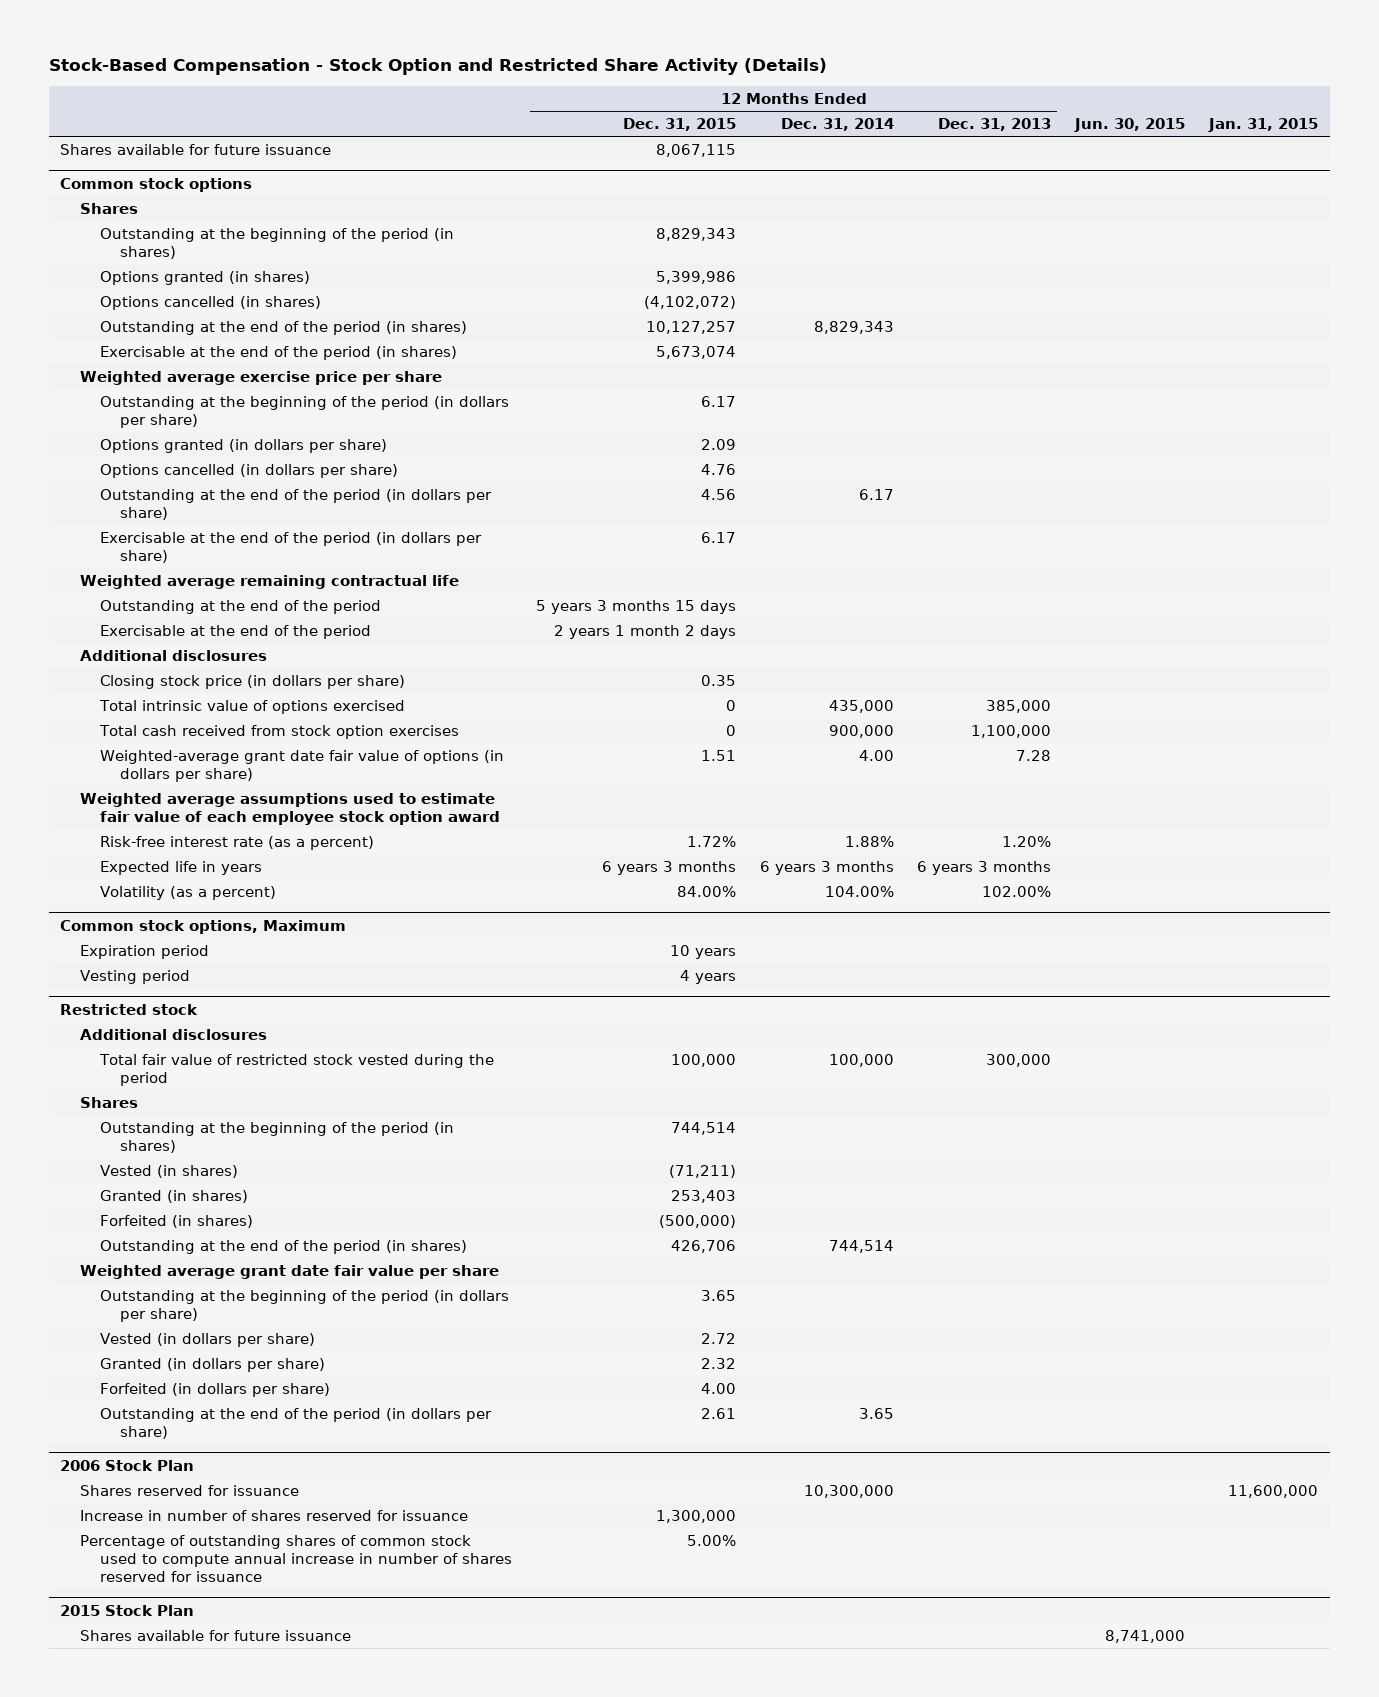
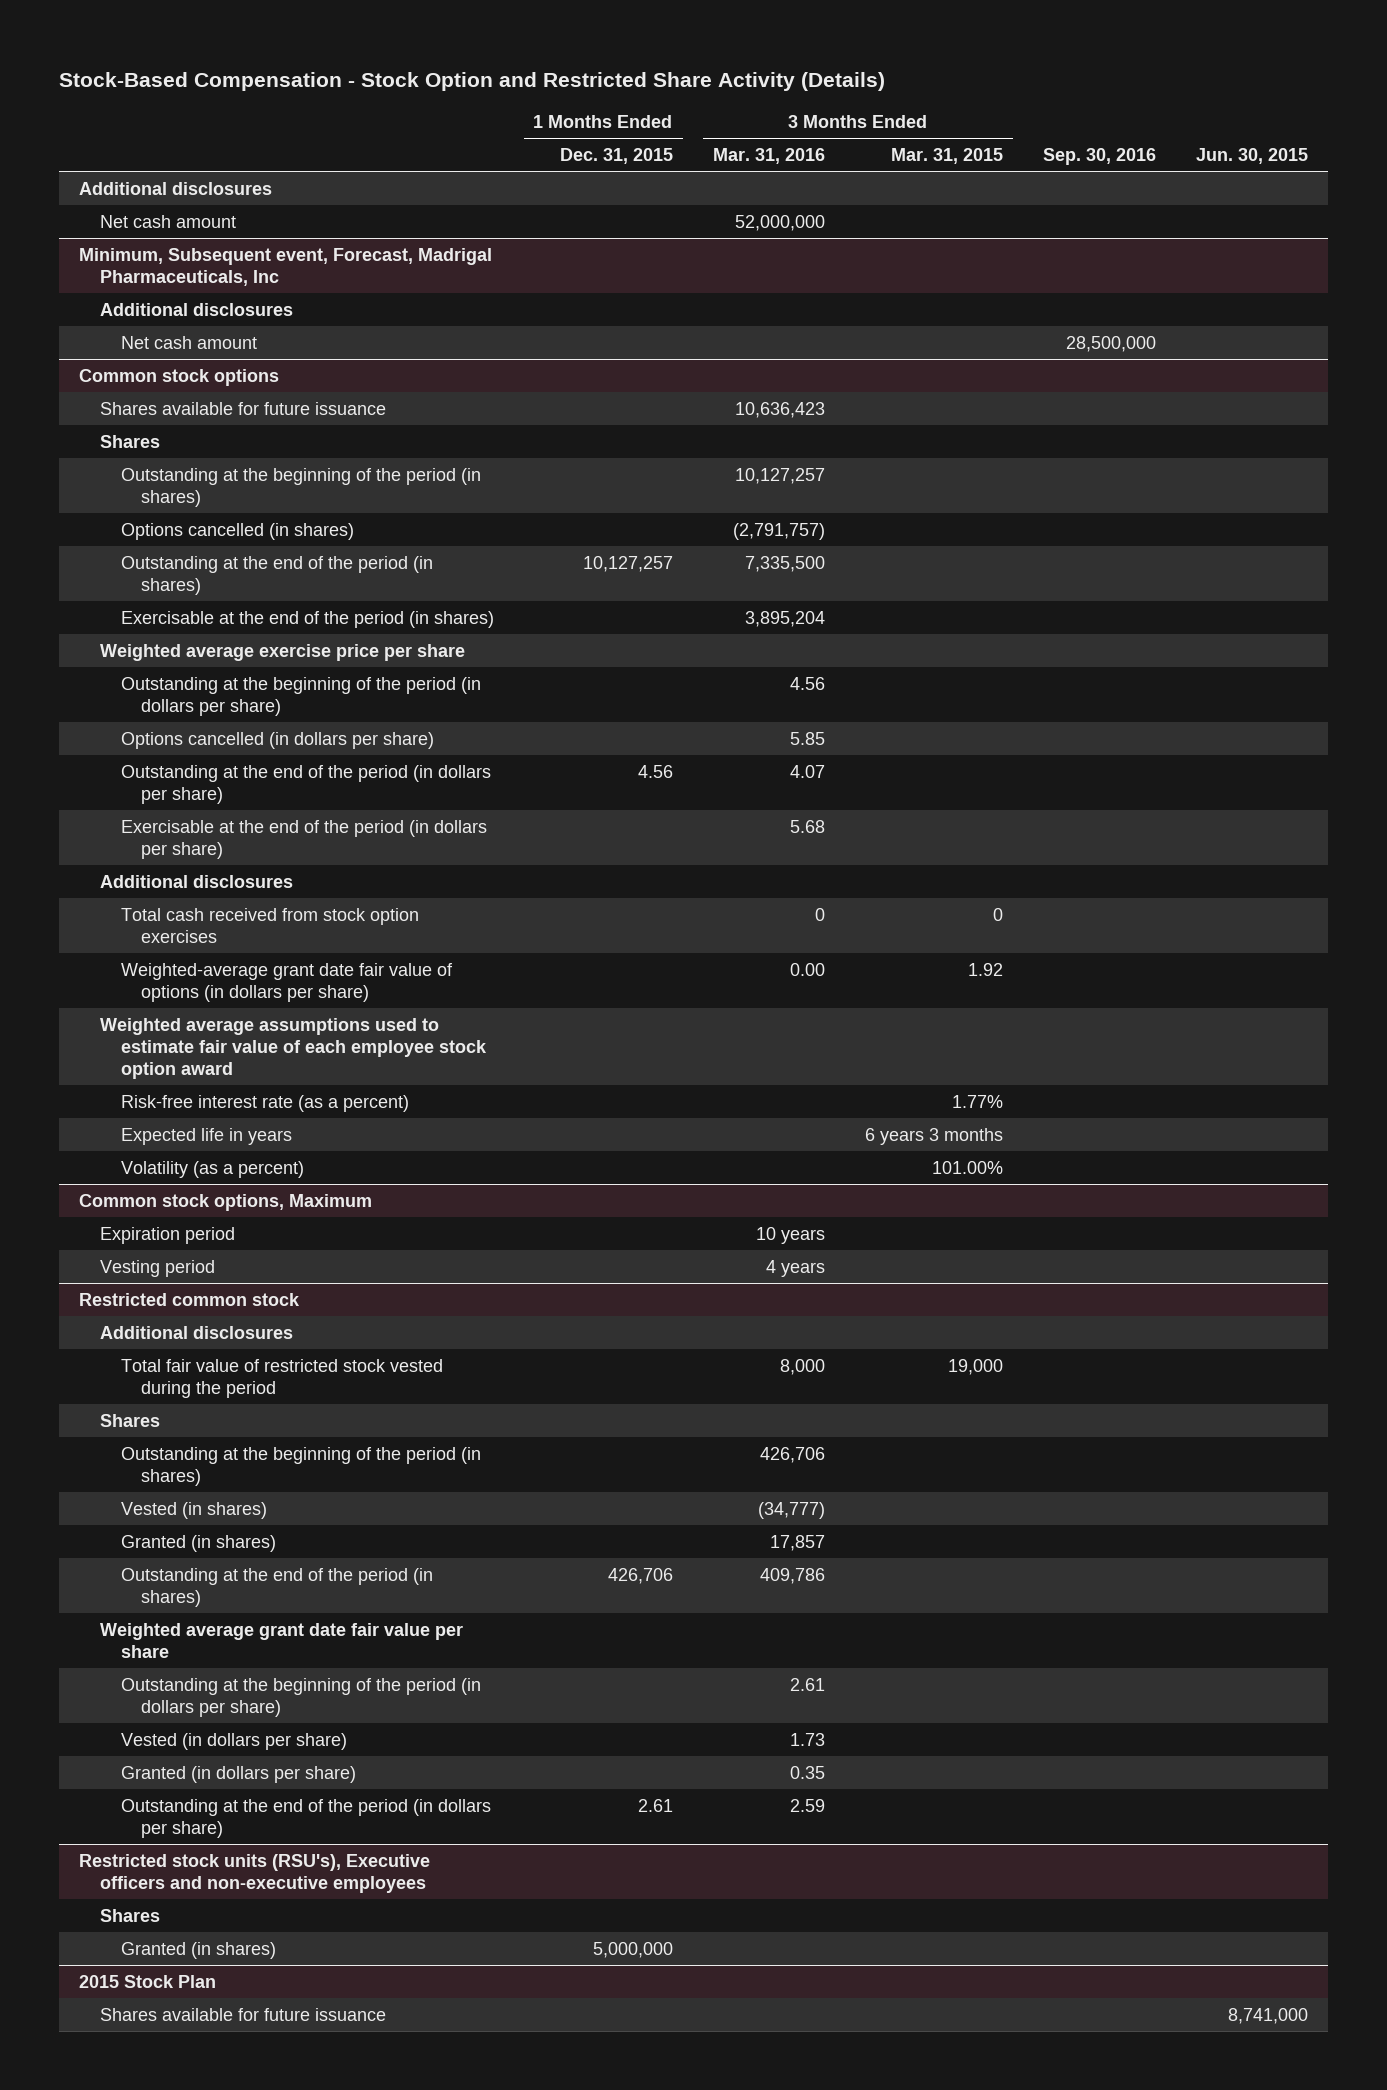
- | 12 Months Ended Dec. 31, 2015 | 12 Months Ended Dec. 31, 2014 | 12 Months Ended Dec. 31, 2013 | Jun. 30, 2015 | Jan. 31, 2015
+ | 1 Months Ended Dec. 31, 2015 | 3 Months Ended Mar. 31, 2016 | 3 Months Ended Mar. 31, 2015 | Sep. 30, 2016 | Jun. 30, 2015
- Shares available for future issuance | 8,067,115 | | | |
+ Additional disclosures
+ Net cash amount | | 52,000,000 | | |
+ Minimum, Subsequent event, Forecast, Madrigal Pharmaceuticals, Inc
+ Additional disclosures
+ Net cash amount | | | | 28,500,000 |
@ Common stock options
+ Shares available for future issuance | | 10,636,423 | | |
- Options granted (in shares) | 5,399,986 | | | |
- Options granted (in dollars per share) | 2.09 | | | |
- Weighted average remaining contractual life
- Outstanding at the end of the period | 5 years 3 months 15 days | | | |
- Exercisable at the end of the period | 2 years 1 month 2 days | | | |
- Closing stock price (in dollars per share) | 0.35 | | | |
- Total intrinsic value of options exercised | 0 | 435,000 | 385,000 | |
- Restricted stock
+ Restricted common stock
- Forfeited (in shares) | (500,000) | | | |
- Forfeited (in dollars per share) | 4.00 | | | |
- 2006 Stock Plan
- Shares reserved for issuance | | 10,300,000 | | | 11,600,000
- Increase in number of shares reserved for issuance | 1,300,000 | | | |
- Percentage of outstanding shares of common stock used to compute annual increase in number of shares reserved for issuance | 5.00% | | | |
+ Restricted stock units (RSU's), Executive officers and non-executive employees
+ Shares
+ Granted (in shares) | 5,000,000 | | | |

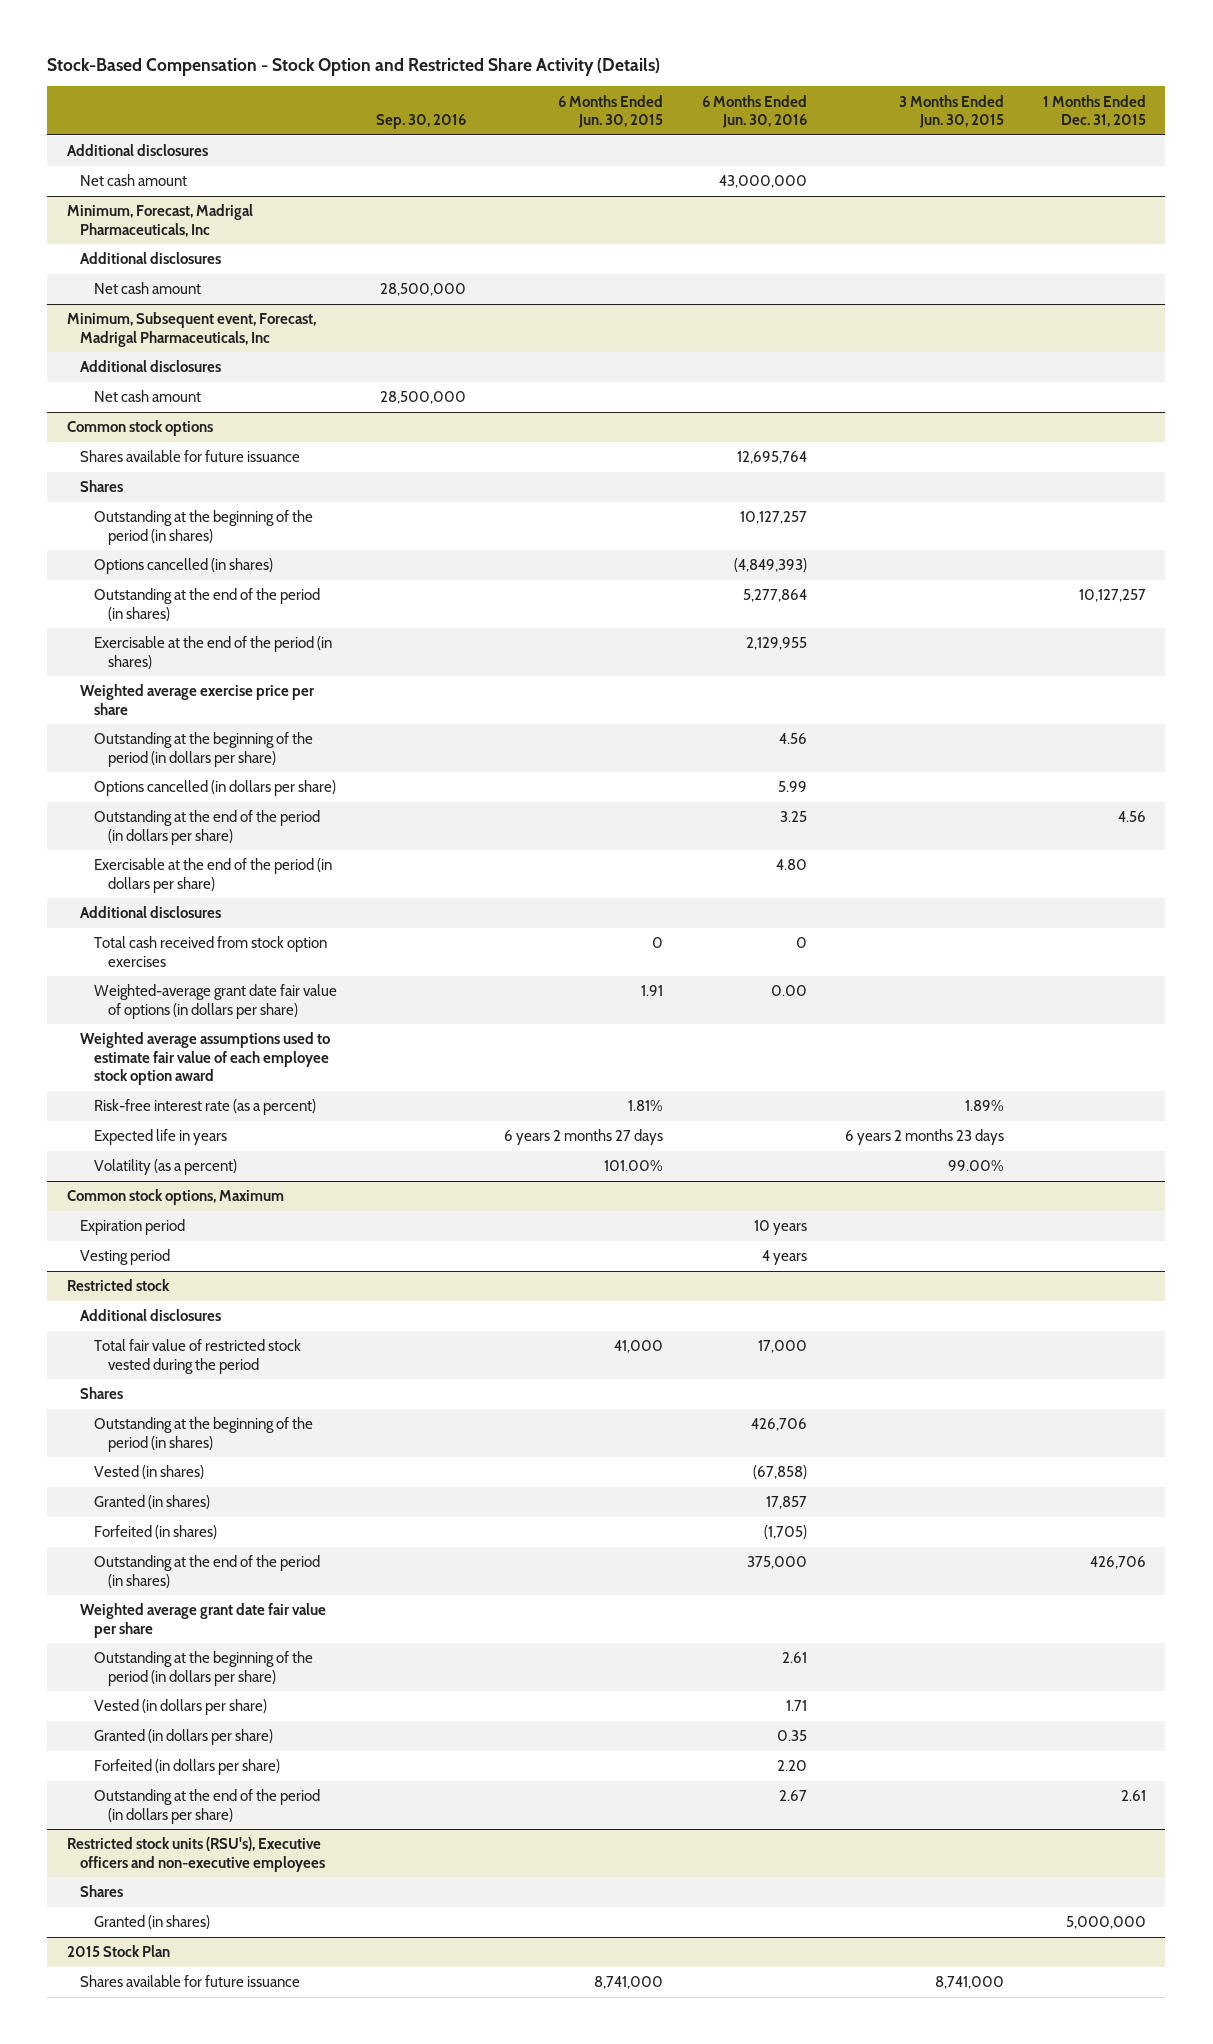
- | 1 Months Ended Dec. 31, 2015 | 3 Months Ended Mar. 31, 2016 | 3 Months Ended Mar. 31, 2015 | Sep. 30, 2016 | Jun. 30, 2015
+ | Sep. 30, 2016 | 6 Months Ended Jun. 30, 2015 | 6 Months Ended Jun. 30, 2016 | 3 Months Ended Jun. 30, 2015 | 1 Months Ended Dec. 31, 2015
+ Minimum, Forecast, Madrigal Pharmaceuticals, Inc
+ Additional disclosures
+ Net cash amount | 28,500,000 | | | |
- Restricted common stock
+ Restricted stock
+ Forfeited (in shares) | | | (1,705) | |
+ Forfeited (in dollars per share) | | | 2.20 | |

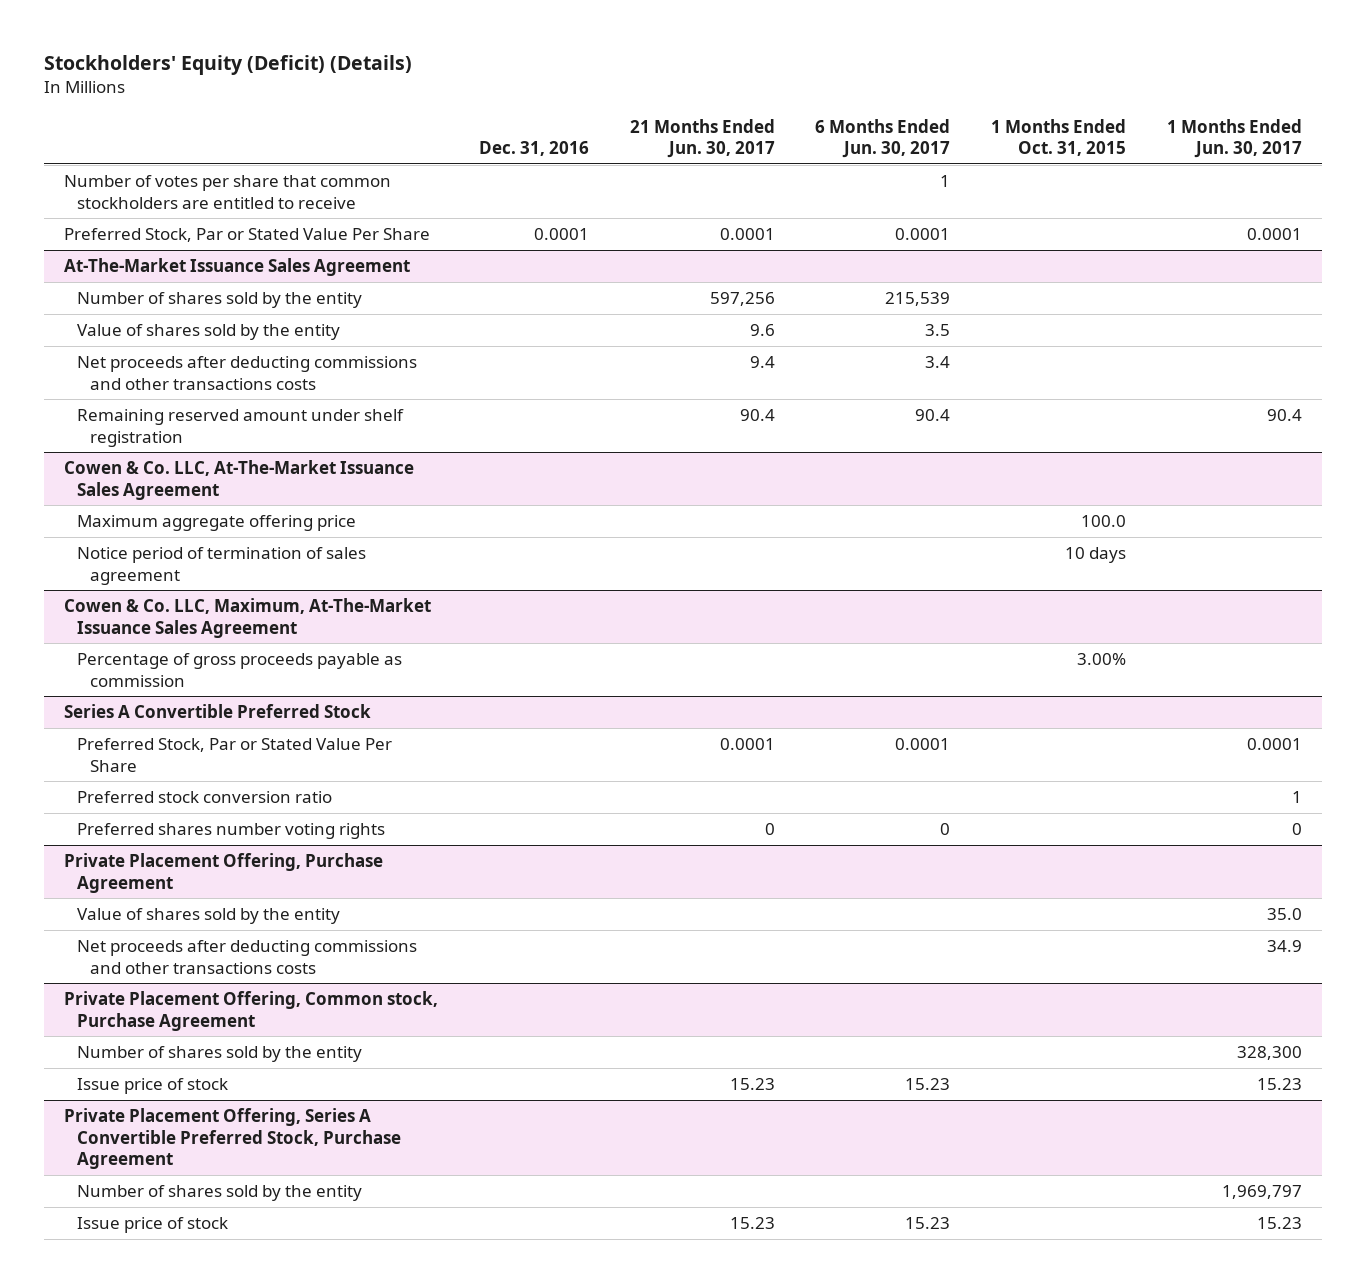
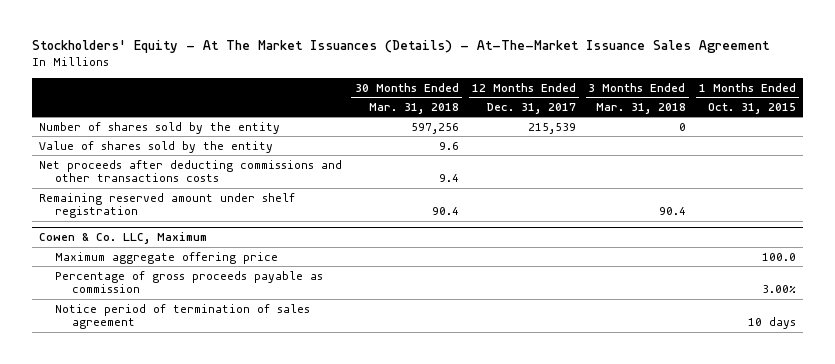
- Stockholders' Equity (Deficit) (Details)
+ Stockholders' Equity - At The Market Issuances (Details) - At-The-Market Issuance Sales Agreement
- | Dec. 31, 2016 | 21 Months Ended Jun. 30, 2017 | 6 Months Ended Jun. 30, 2017 | 1 Months Ended Oct. 31, 2015 | 1 Months Ended Jun. 30, 2017
+ | 30 Months Ended Mar. 31, 2018 | 12 Months Ended Dec. 31, 2017 | 3 Months Ended Mar. 31, 2018 | 1 Months Ended Oct. 31, 2015
- Number of votes per share that common stockholders are entitled to receive | | | 1 | |
- Preferred Stock, Par or Stated Value Per Share | 0.0001 | 0.0001 | 0.0001 | | 0.0001
- At-The-Market Issuance Sales Agreement
- Number of shares sold by the entity | | 597,256 | 215,539 | |
- Value of shares sold by the entity | | 9.6 | 3.5 | |
- Net proceeds after deducting commissions and other transactions costs | | 9.4 | 3.4 | |
- Remaining reserved amount under shelf registration | | 90.4 | 90.4 | | 90.4
- Cowen & Co. LLC, At-The-Market Issuance Sales Agreement
- Maximum aggregate offering price | | | | 100.0 |
- Notice period of termination of sales agreement | | | | 10 days |
- Cowen & Co. LLC, Maximum, At-The-Market Issuance Sales Agreement
+ Number of shares sold by the entity | 597,256 | 215,539 | 0 |
+ Value of shares sold by the entity | 9.6 | | |
+ Net proceeds after deducting commissions and other transactions costs | 9.4 | | |
+ Remaining reserved amount under shelf registration | 90.4 | | 90.4 |
+ Cowen & Co. LLC, Maximum
+ Maximum aggregate offering price | | | | 100.0
- Series A Convertible Preferred Stock
- Preferred Stock, Par or Stated Value Per Share | | 0.0001 | 0.0001 | | 0.0001
- Preferred stock conversion ratio | | | | | 1
- Preferred shares number voting rights | | 0 | 0 | | 0
- Private Placement Offering, Purchase Agreement
- Value of shares sold by the entity | | | | | 35.0
- Net proceeds after deducting commissions and other transactions costs | | | | | 34.9
- Private Placement Offering, Common stock, Purchase Agreement
- Number of shares sold by the entity | | | | | 328,300
- Issue price of stock | | 15.23 | 15.23 | | 15.23
- Private Placement Offering, Series A Convertible Preferred Stock, Purchase Agreement
- Number of shares sold by the entity | | | | | 1,969,797
- Issue price of stock | | 15.23 | 15.23 | | 15.23
+ Notice period of termination of sales agreement | | | | 10 days

